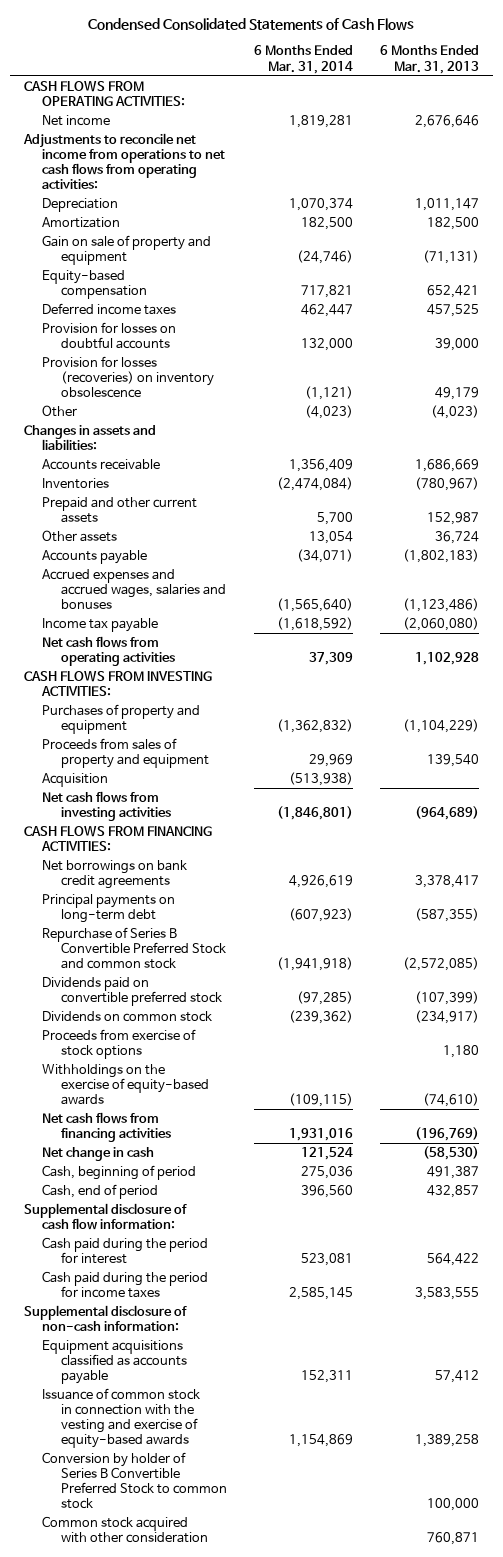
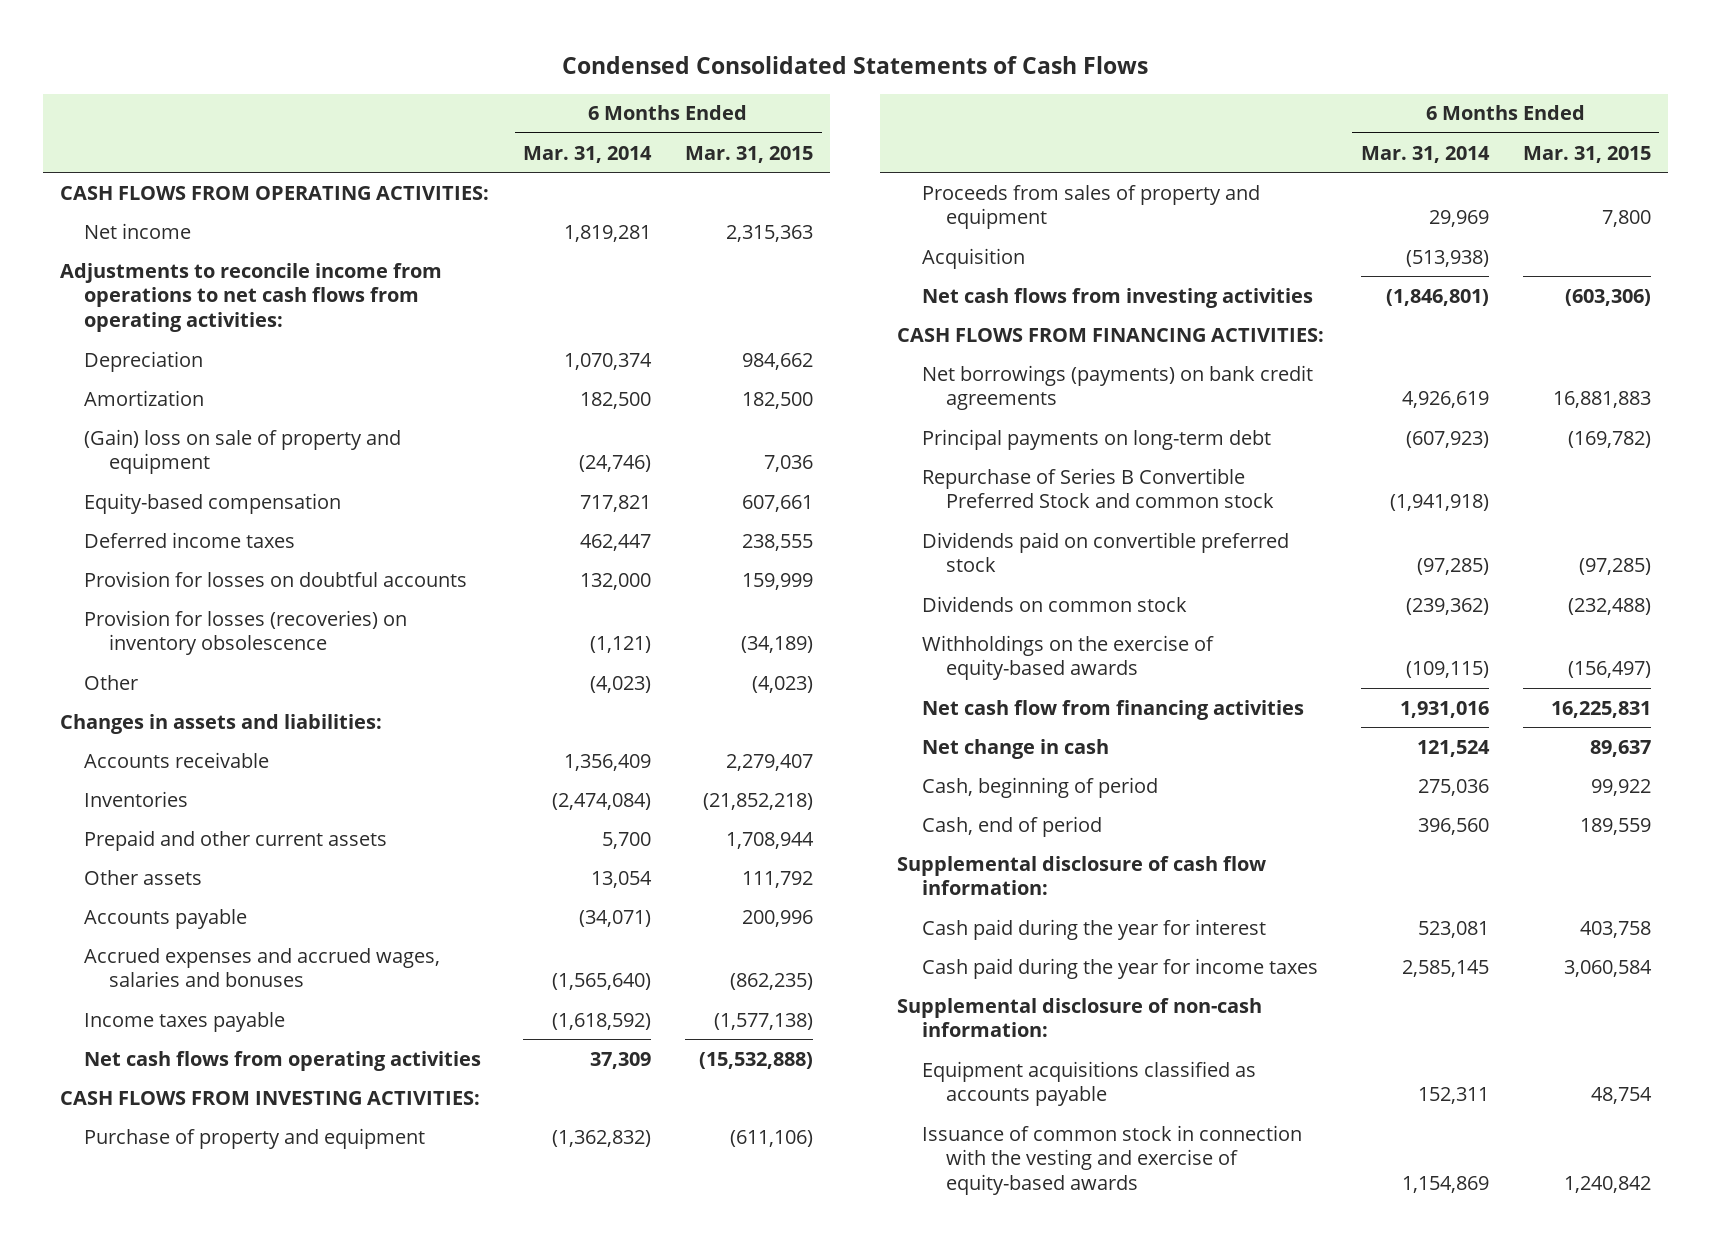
- | 6 Months Ended Mar. 31, 2014 | 6 Months Ended Mar. 31, 2013
+ | 6 Months Ended Mar. 31, 2014 | 6 Months Ended Mar. 31, 2015
- Adjustments to reconcile net income from operations to net cash flows from operating activities:
+ Adjustments to reconcile income from operations to net cash flows from operating activities:
- Gain on sale of property and equipment | (24,746) | (71,131)
+ (Gain) loss on sale of property and equipment | (24,746) | 7,036
- Income tax payable | (1,618,592) | (2,060,080)
+ Income taxes payable | (1,618,592) | (1,577,138)
- Purchases of property and equipment | (1,362,832) | (1,104,229)
+ Purchase of property and equipment | (1,362,832) | (611,106)
- Net borrowings on bank credit agreements | 4,926,619 | 3,378,417
+ Net borrowings (payments) on bank credit agreements | 4,926,619 | 16,881,883
- Proceeds from exercise of stock options | | 1,180
- Net cash flows from financing activities | 1,931,016 | (196,769)
+ Net cash flow from financing activities | 1,931,016 | 16,225,831
- Cash paid during the period for interest | 523,081 | 564,422
- Cash paid during the period for income taxes | 2,585,145 | 3,583,555
+ Cash paid during the year for interest | 523,081 | 403,758
+ Cash paid during the year for income taxes | 2,585,145 | 3,060,584
- Conversion by holder of Series B Convertible Preferred Stock to common stock | | 100,000
- Common stock acquired with other consideration | | 760,871

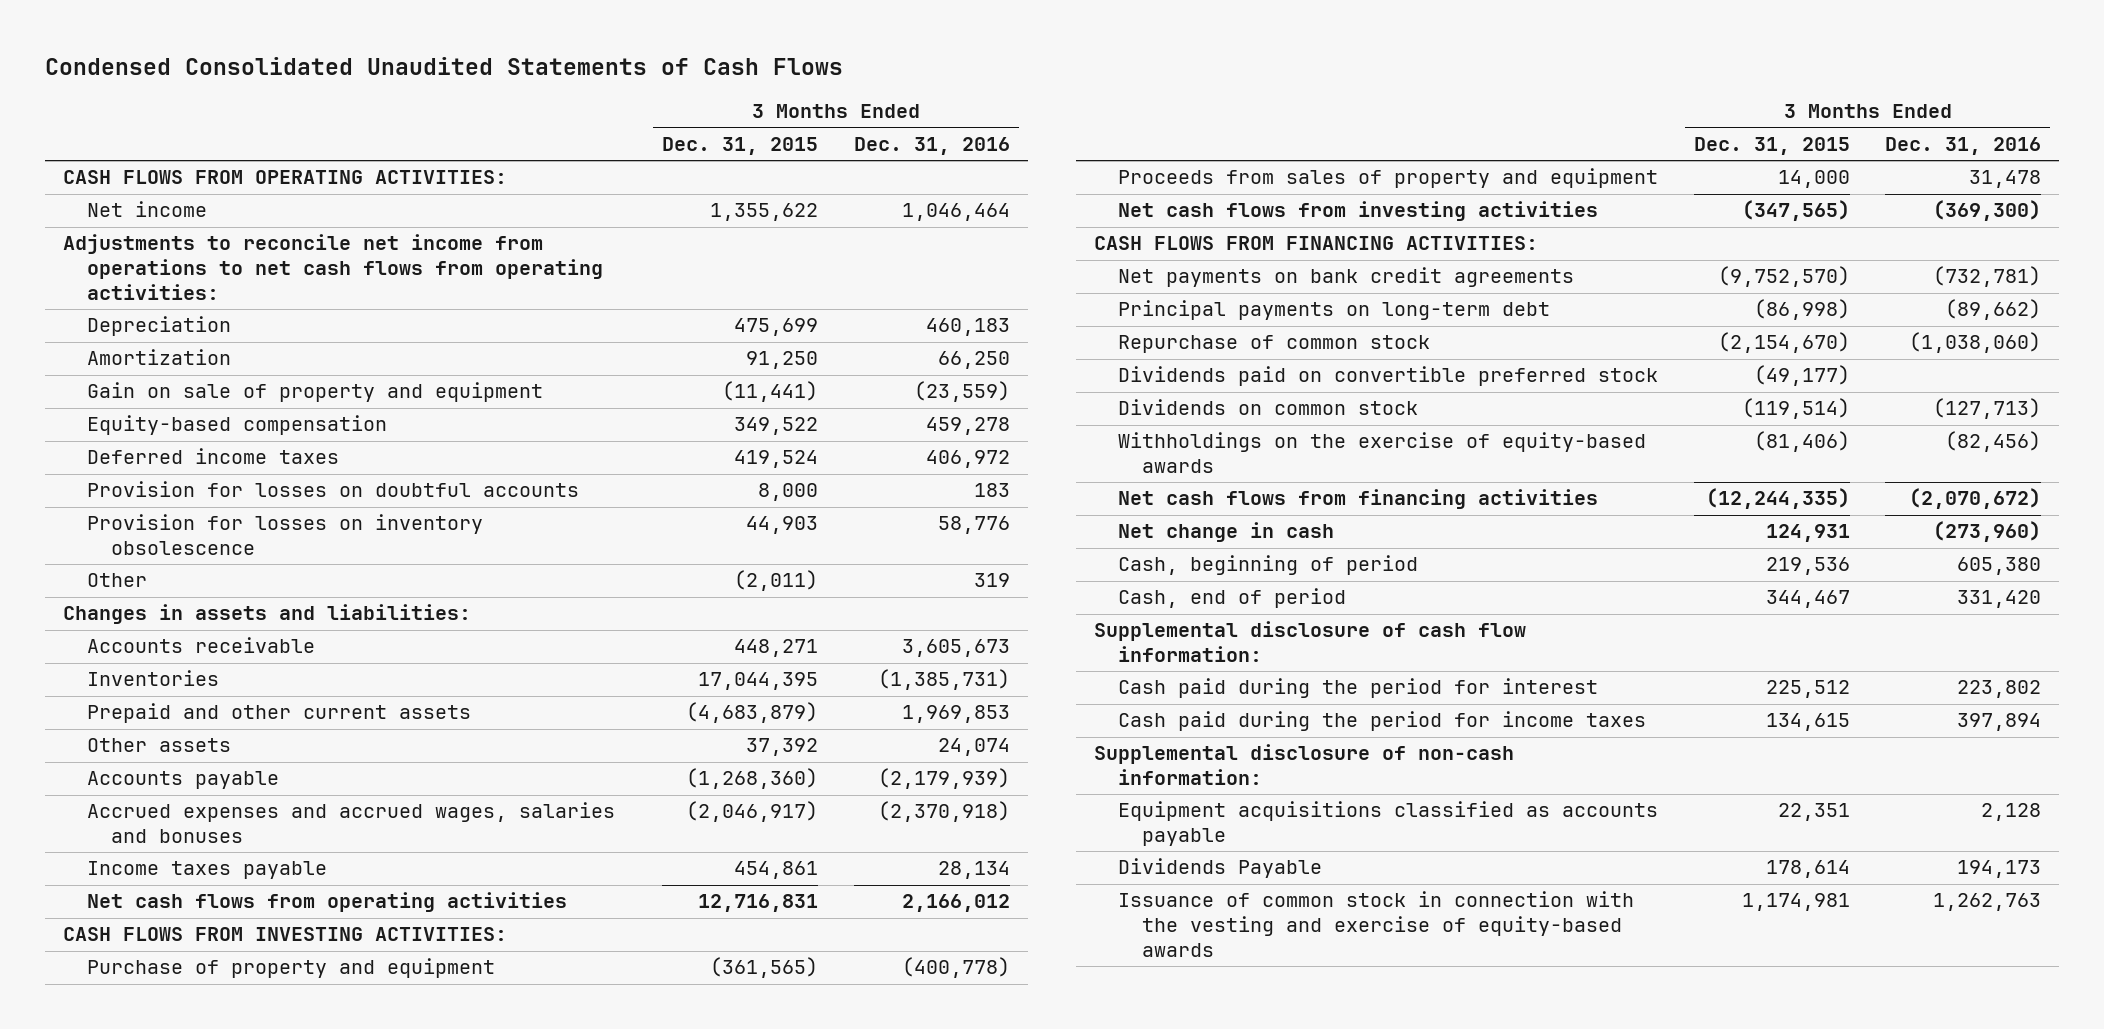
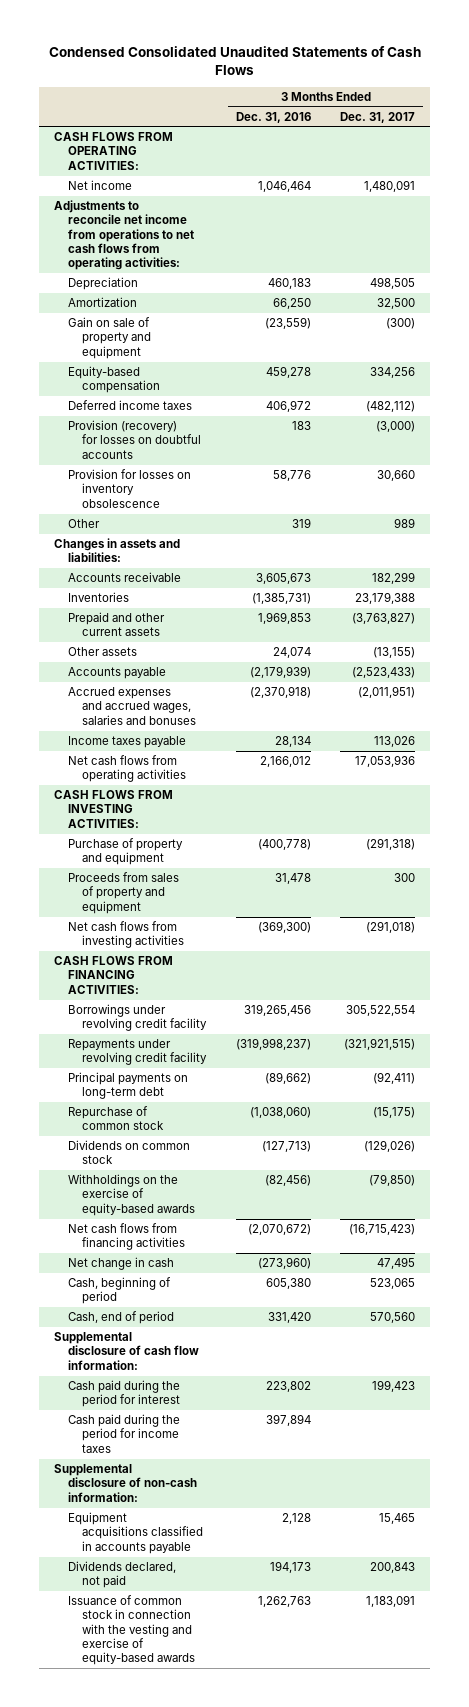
- | 3 Months Ended Dec. 31, 2015 | 3 Months Ended Dec. 31, 2016
+ | 3 Months Ended Dec. 31, 2016 | 3 Months Ended Dec. 31, 2017
- Provision for losses on doubtful accounts | 8,000 | 183
+ Provision (recovery) for losses on doubtful accounts | 183 | (3,000)
- Net payments on bank credit agreements | (9,752,570) | (732,781)
+ Borrowings under revolving credit facility | 319,265,456 | 305,522,554
+ Repayments under revolving credit facility | (319,998,237) | (321,921,515)
- Dividends paid on convertible preferred stock | (49,177) |
- Equipment acquisitions classified as accounts payable | 22,351 | 2,128
- Dividends Payable | 178,614 | 194,173
+ Equipment acquisitions classified in accounts payable | 2,128 | 15,465
+ Dividends declared, not paid | 194,173 | 200,843

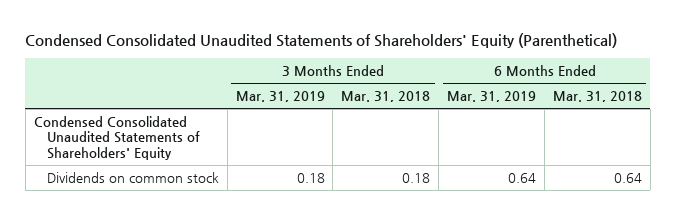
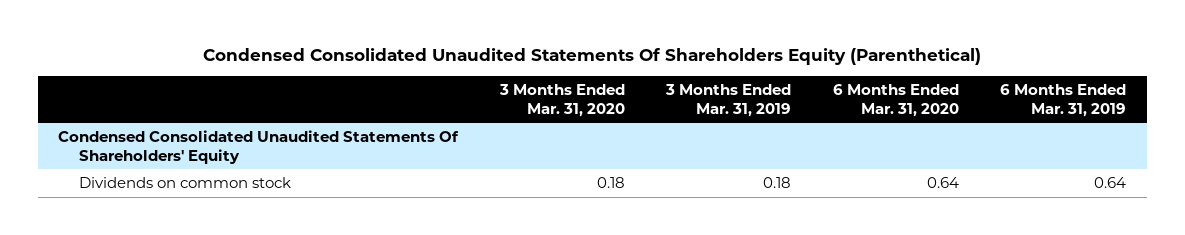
- Condensed Consolidated Unaudited Statements of Shareholders' Equity (Parenthetical)
+ Condensed Consolidated Unaudited Statements Of Shareholders Equity (Parenthetical)
- | 3 Months Ended Mar. 31, 2019 | 3 Months Ended Mar. 31, 2018 | 6 Months Ended Mar. 31, 2019 | 6 Months Ended Mar. 31, 2018
+ | 3 Months Ended Mar. 31, 2020 | 3 Months Ended Mar. 31, 2019 | 6 Months Ended Mar. 31, 2020 | 6 Months Ended Mar. 31, 2019
- Condensed Consolidated Unaudited Statements of Shareholders' Equity
+ Condensed Consolidated Unaudited Statements Of Shareholders' Equity

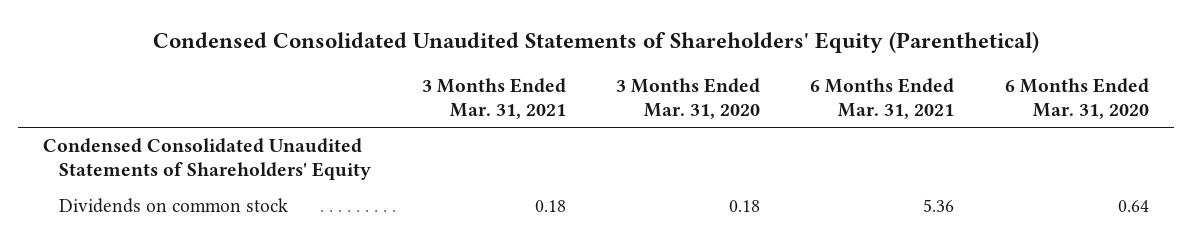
- Condensed Consolidated Unaudited Statements Of Shareholders Equity (Parenthetical)
+ Condensed Consolidated Unaudited Statements of Shareholders' Equity (Parenthetical)
- | 3 Months Ended Mar. 31, 2020 | 3 Months Ended Mar. 31, 2019 | 6 Months Ended Mar. 31, 2020 | 6 Months Ended Mar. 31, 2019
+ | 3 Months Ended Mar. 31, 2021 | 3 Months Ended Mar. 31, 2020 | 6 Months Ended Mar. 31, 2021 | 6 Months Ended Mar. 31, 2020
- Condensed Consolidated Unaudited Statements Of Shareholders' Equity
+ Condensed Consolidated Unaudited Statements of Shareholders' Equity

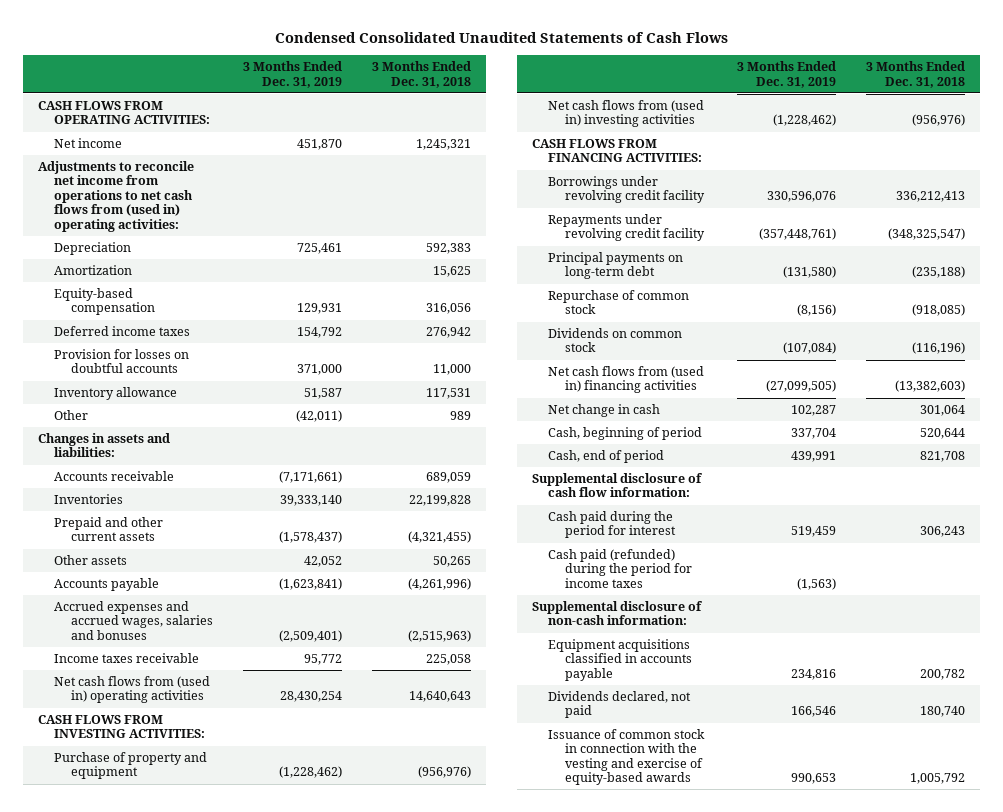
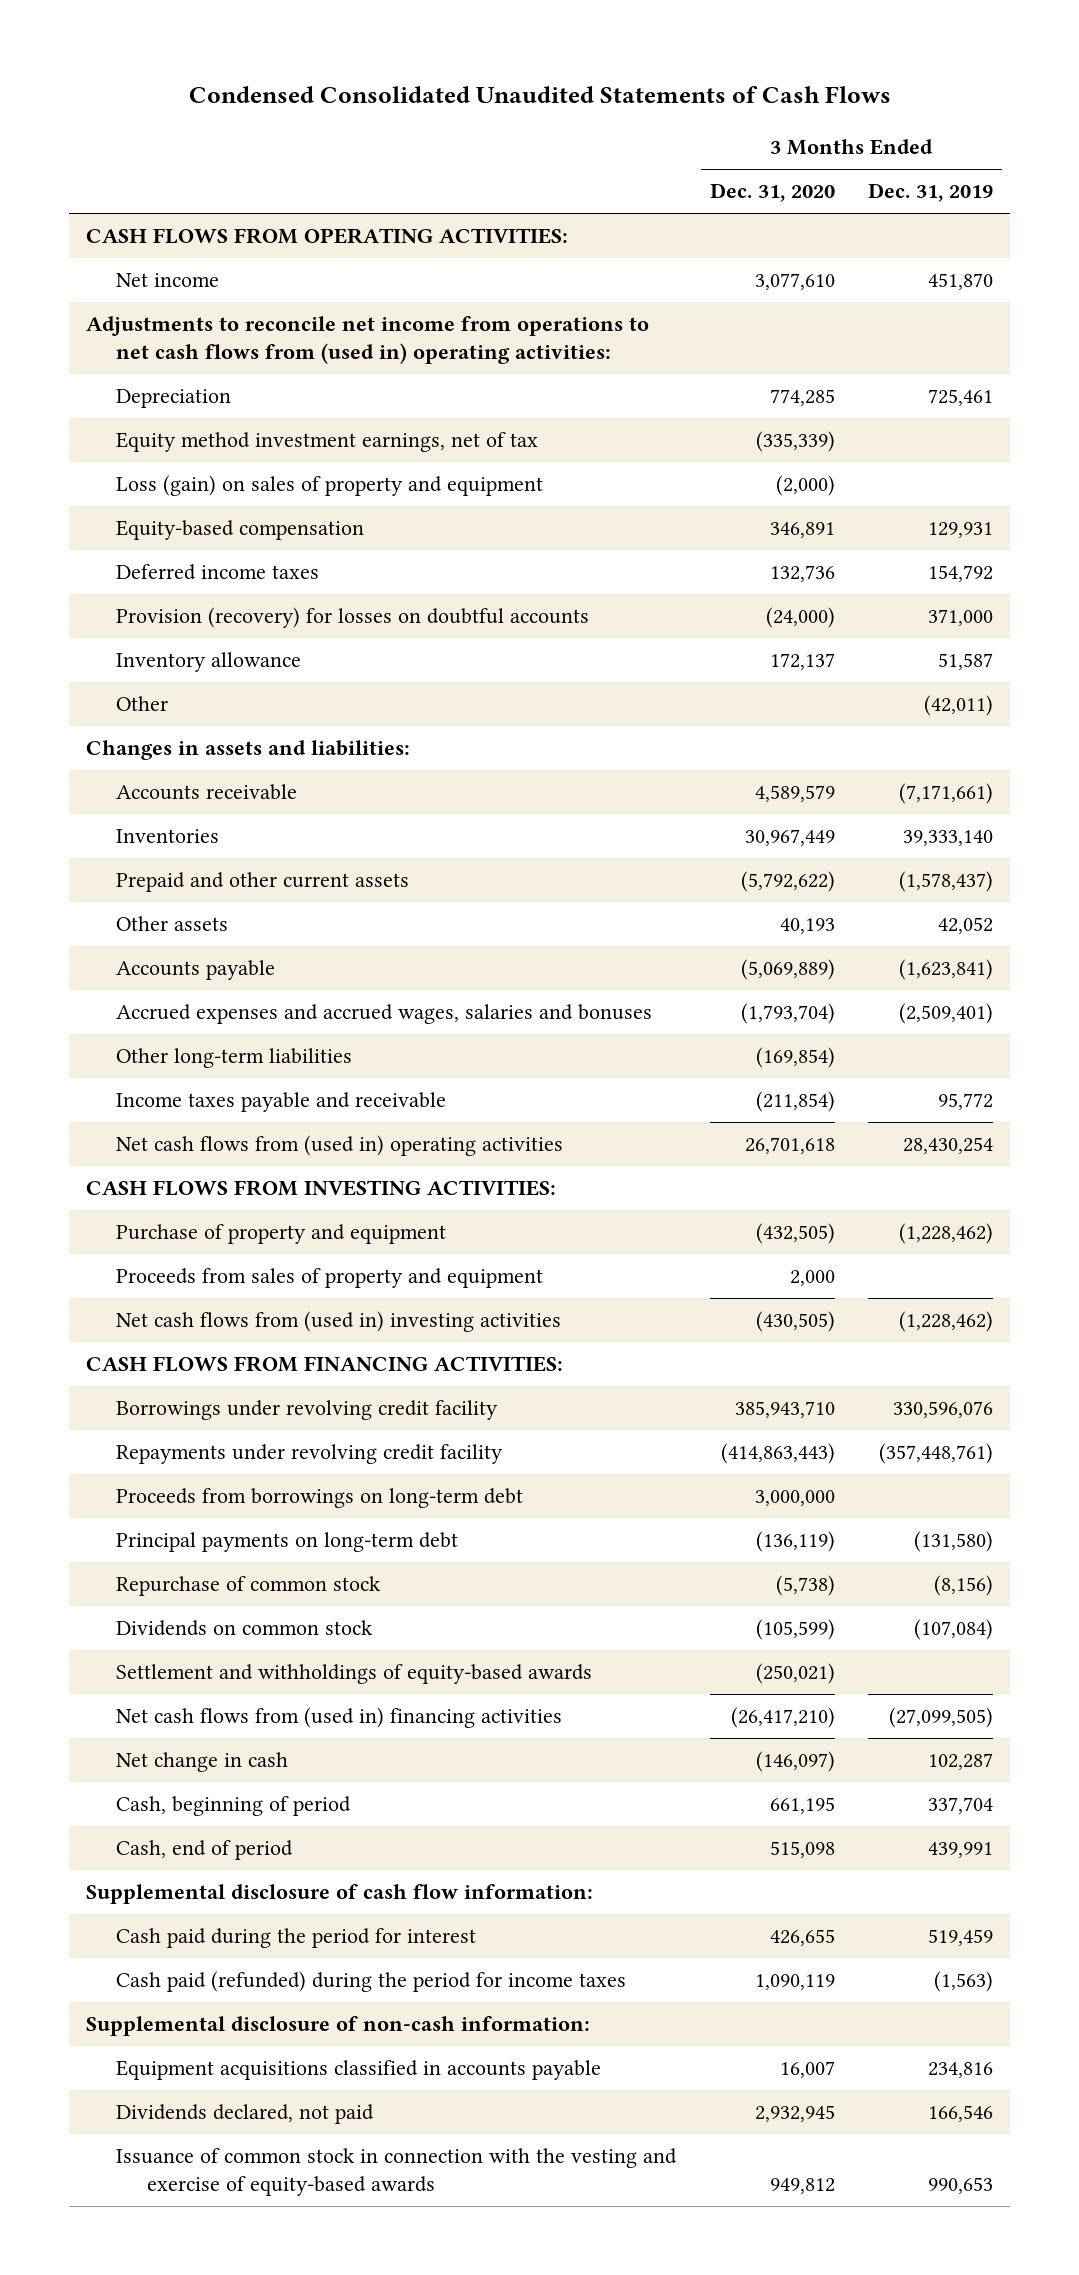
- | 3 Months Ended Dec. 31, 2019 | 3 Months Ended Dec. 31, 2018
+ | 3 Months Ended Dec. 31, 2020 | 3 Months Ended Dec. 31, 2019
- Amortization | | 15,625
+ Equity method investment earnings, net of tax | (335,339) |
+ Loss (gain) on sales of property and equipment | (2,000) |
- Provision for losses on doubtful accounts | 371,000 | 11,000
+ Provision (recovery) for losses on doubtful accounts | (24,000) | 371,000
- Income taxes receivable | 95,772 | 225,058
+ Other long-term liabilities | (169,854) |
+ Income taxes payable and receivable | (211,854) | 95,772
+ Proceeds from sales of property and equipment | 2,000 |
+ Proceeds from borrowings on long-term debt | 3,000,000 |
+ Settlement and withholdings of equity-based awards | (250,021) |

